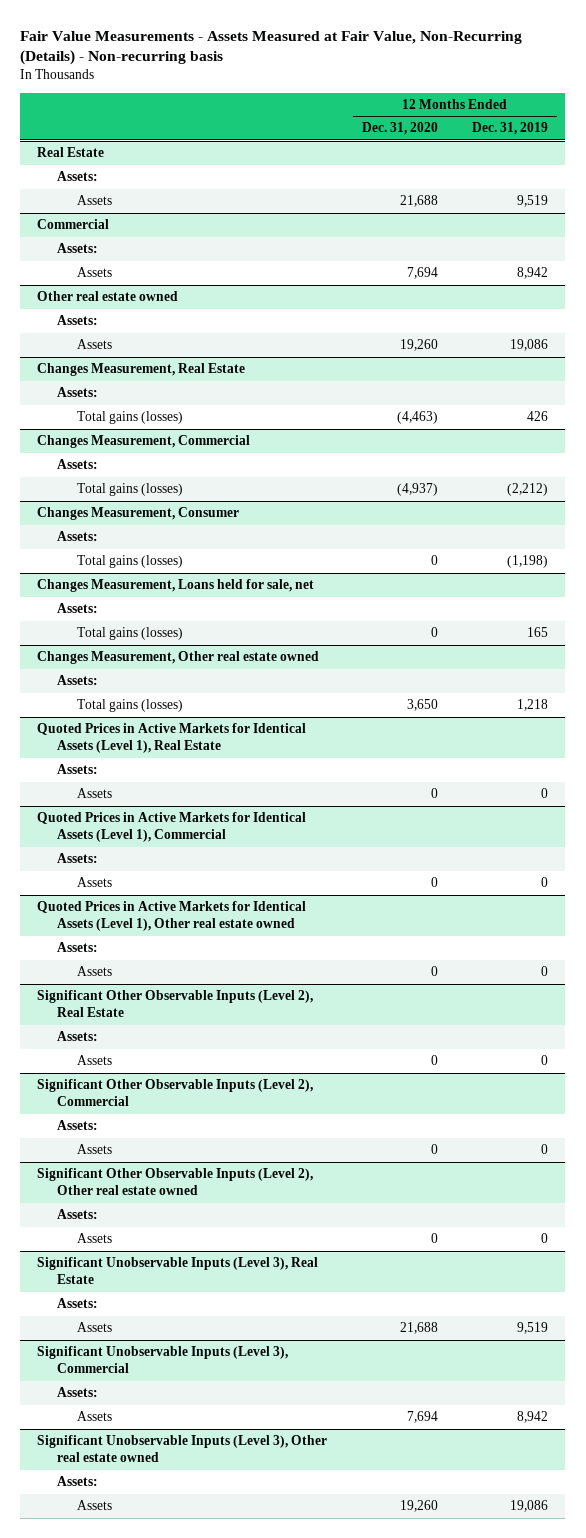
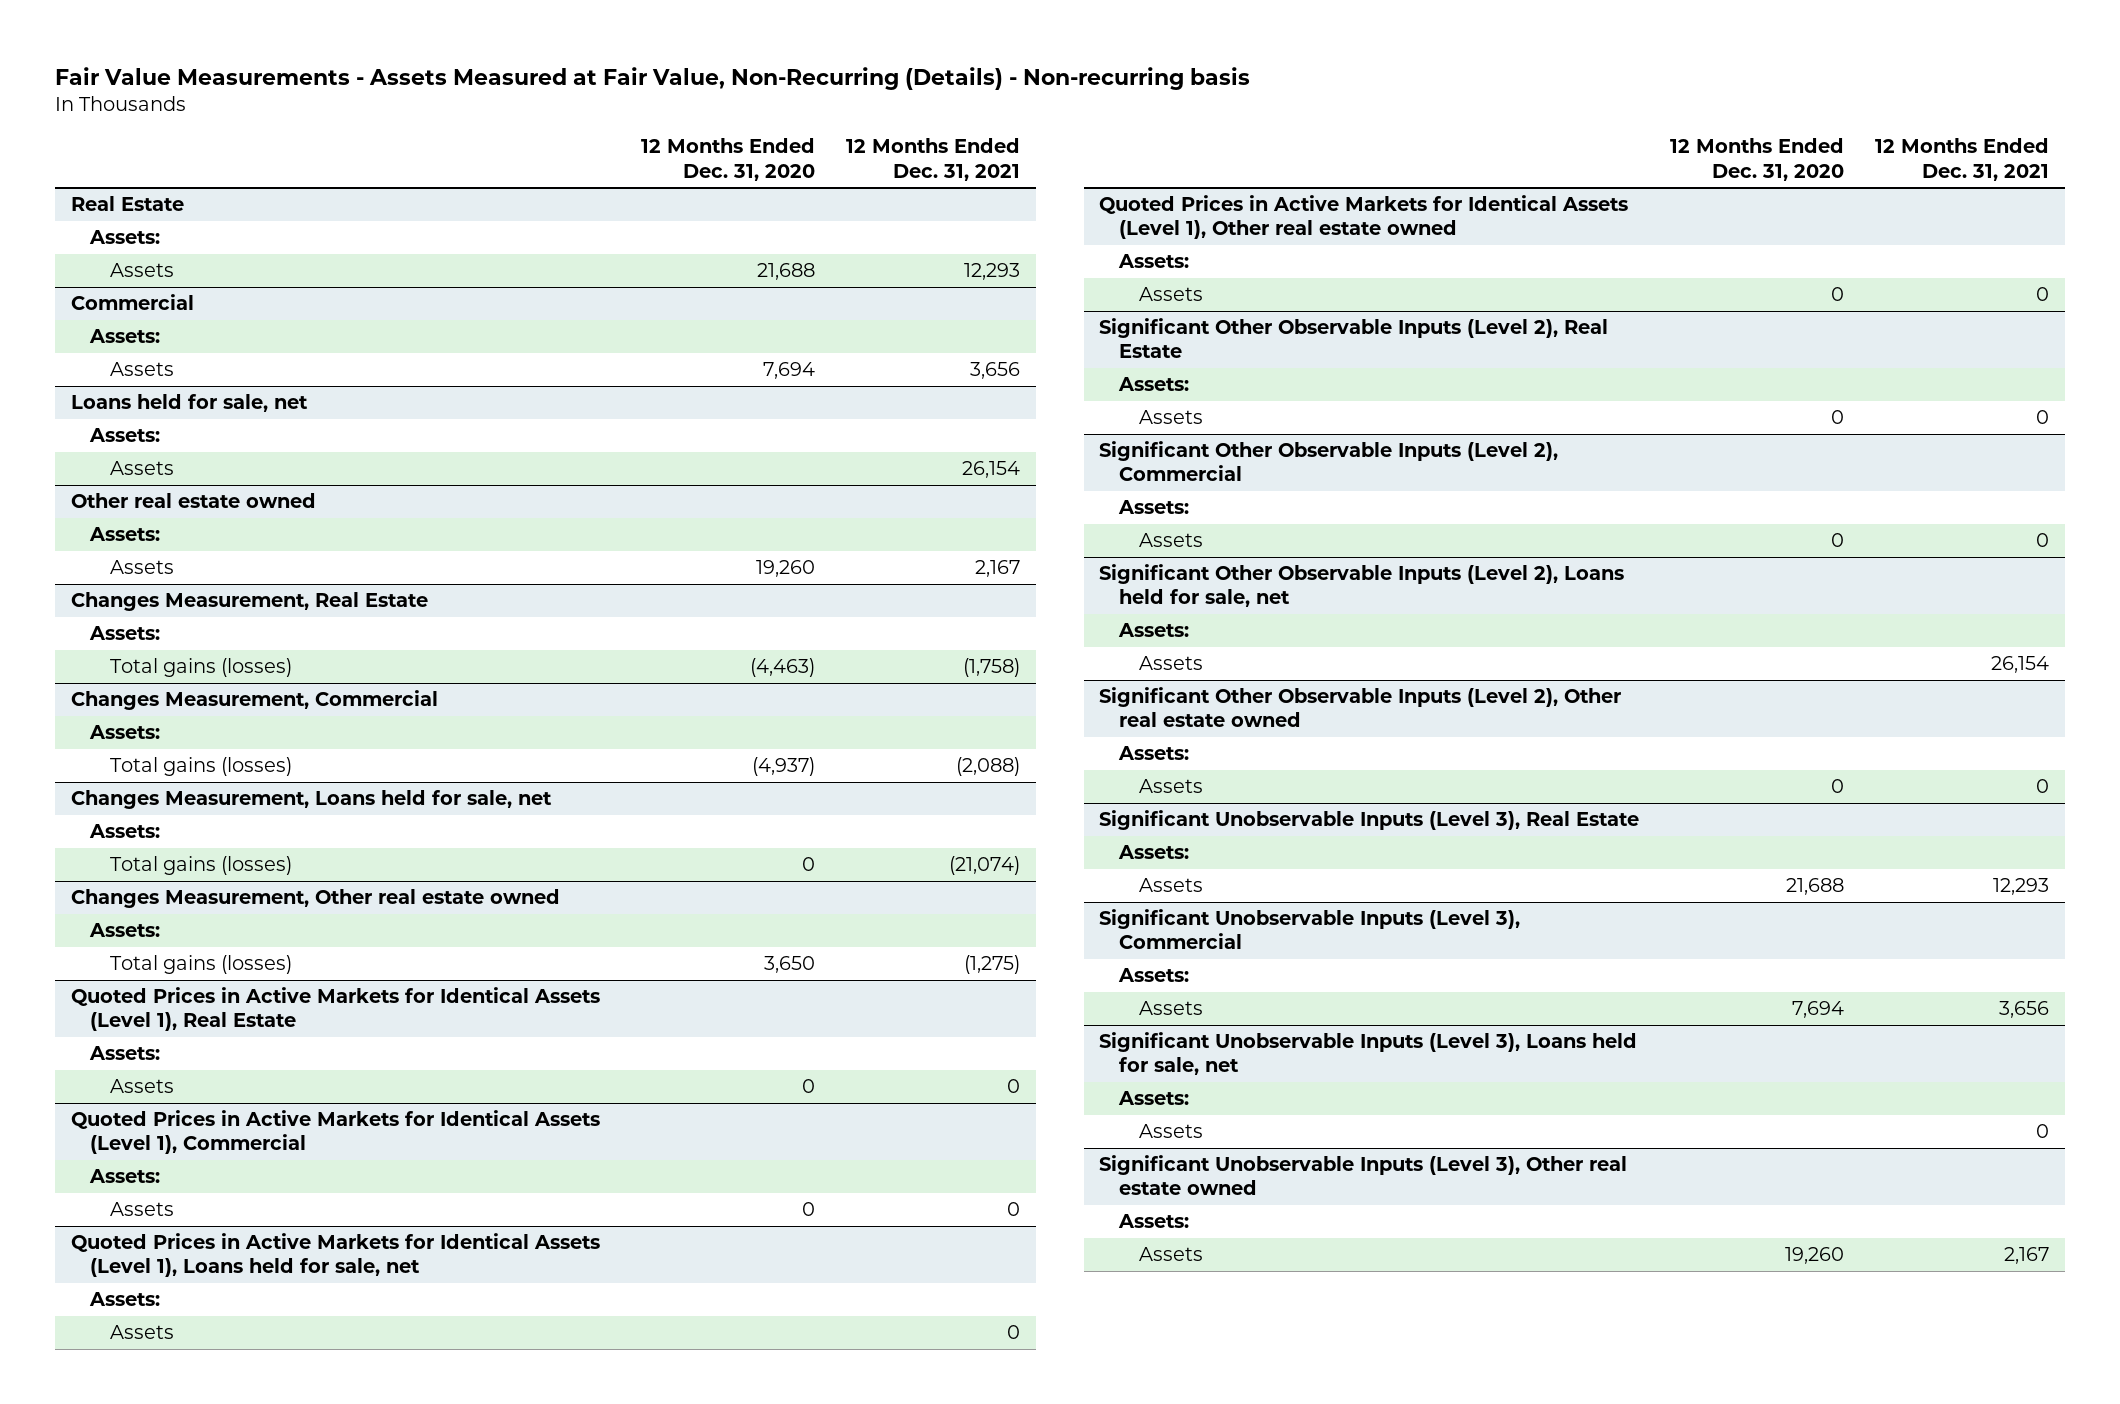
- | 12 Months Ended Dec. 31, 2020 | 12 Months Ended Dec. 31, 2019
+ | 12 Months Ended Dec. 31, 2020 | 12 Months Ended Dec. 31, 2021
+ Loans held for sale, net
+ Assets:
+ Assets | | 26,154
- Changes Measurement, Consumer
- Assets:
- Total gains (losses) | 0 | (1,198)
+ Quoted Prices in Active Markets for Identical Assets (Level 1), Loans held for sale, net
+ Assets:
+ Assets | | 0
+ Significant Other Observable Inputs (Level 2), Loans held for sale, net
+ Assets:
+ Assets | | 26,154
+ Significant Unobservable Inputs (Level 3), Loans held for sale, net
+ Assets:
+ Assets | | 0

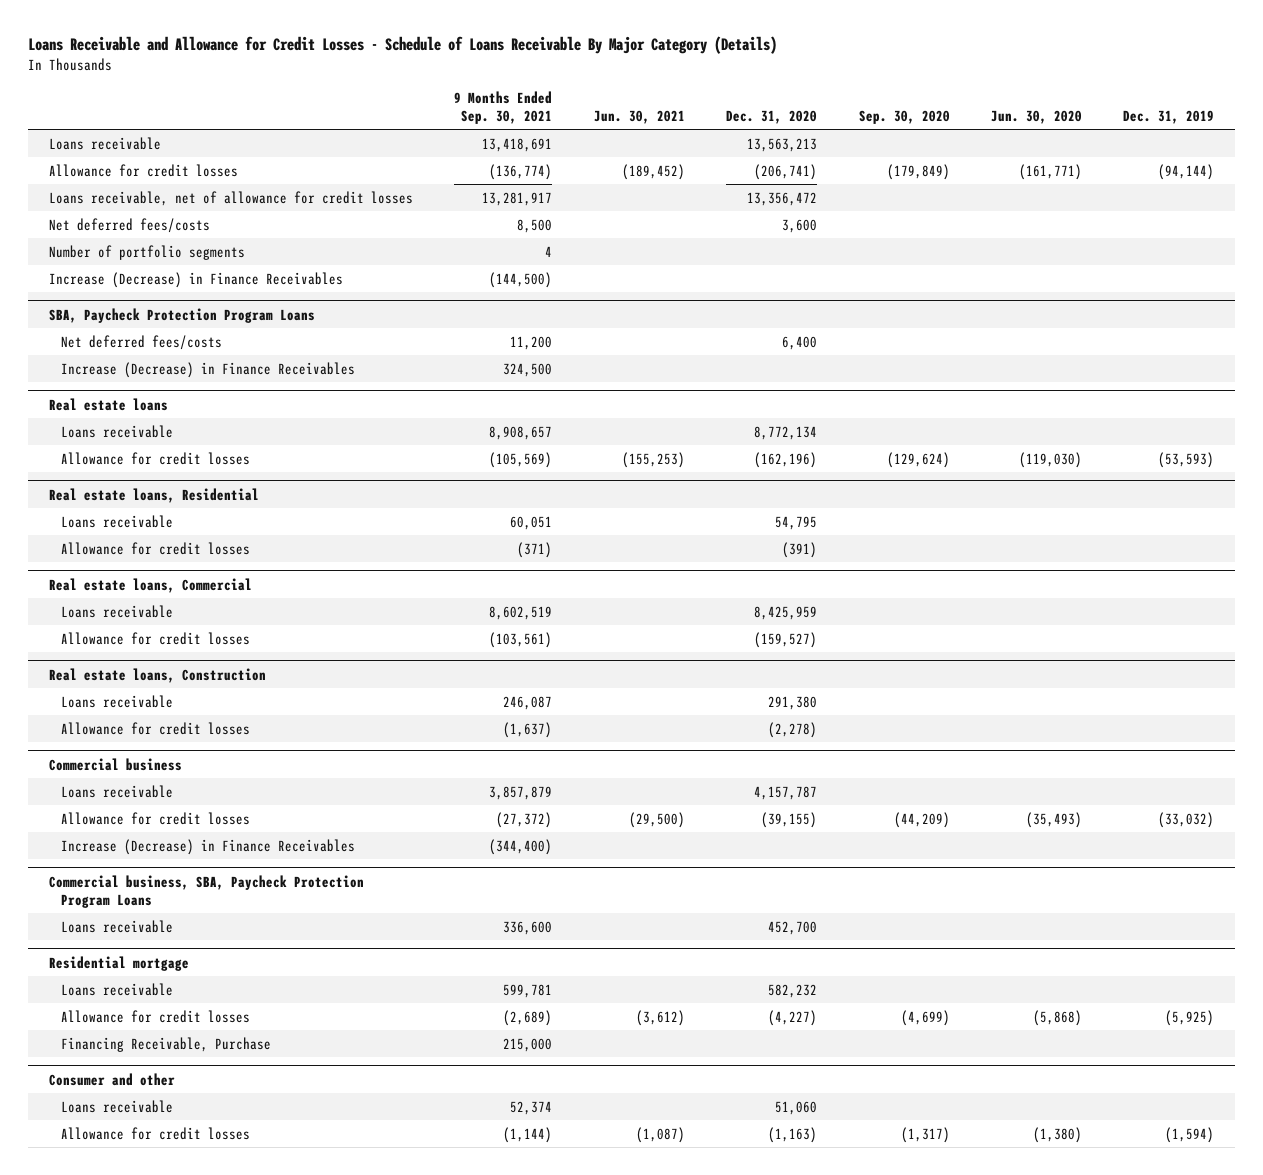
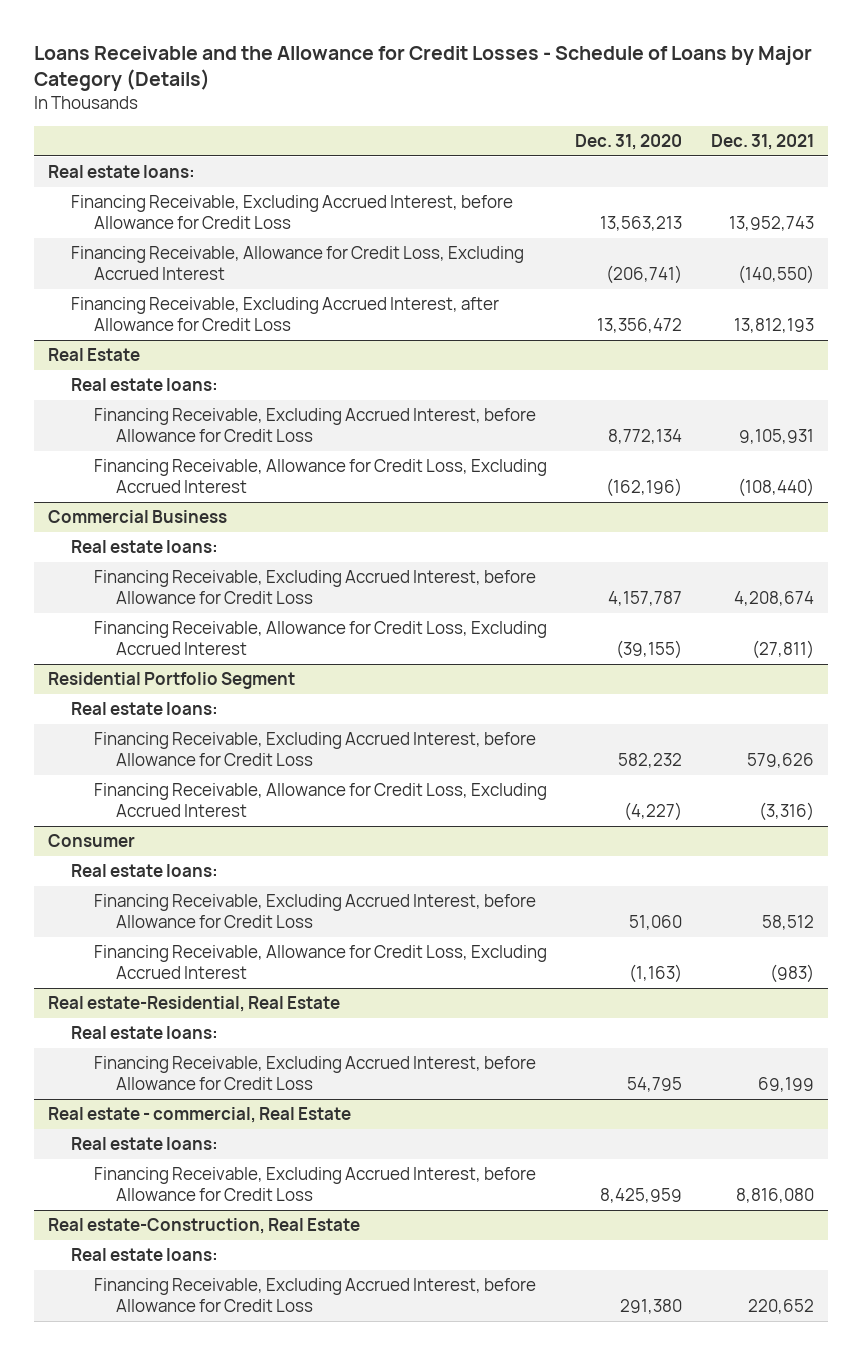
- Loans Receivable and Allowance for Credit Losses - Schedule of Loans Receivable By Major Category (Details)
+ Loans Receivable and the Allowance for Credit Losses - Schedule of Loans by Major Category (Details)
- | 9 Months Ended Sep. 30, 2021 | Jun. 30, 2021 | Dec. 31, 2020 | Sep. 30, 2020 | Jun. 30, 2020 | Dec. 31, 2019
+ | Dec. 31, 2020 | Dec. 31, 2021
- Loans receivable | 13,418,691 | | 13,563,213 | | |
- Allowance for credit losses | (136,774) | (189,452) | (206,741) | (179,849) | (161,771) | (94,144)
- Loans receivable, net of allowance for credit losses | 13,281,917 | | 13,356,472 | | |
- Net deferred fees/costs | 8,500 | | 3,600 | | |
- Number of portfolio segments | 4 | | | | |
- Increase (Decrease) in Finance Receivables | (144,500) | | | | |
- SBA, Paycheck Protection Program Loans
- Net deferred fees/costs | 11,200 | | 6,400 | | |
- Increase (Decrease) in Finance Receivables | 324,500 | | | | |
- Real estate loans
- Loans receivable | 8,908,657 | | 8,772,134 | | |
- Allowance for credit losses | (105,569) | (155,253) | (162,196) | (129,624) | (119,030) | (53,593)
- Real estate loans, Residential
- Loans receivable | 60,051 | | 54,795 | | |
- Allowance for credit losses | (371) | | (391) | | |
- Real estate loans, Commercial
- Loans receivable | 8,602,519 | | 8,425,959 | | |
- Allowance for credit losses | (103,561) | | (159,527) | | |
- Real estate loans, Construction
- Loans receivable | 246,087 | | 291,380 | | |
- Allowance for credit losses | (1,637) | | (2,278) | | |
- Commercial business
- Loans receivable | 3,857,879 | | 4,157,787 | | |
- Allowance for credit losses | (27,372) | (29,500) | (39,155) | (44,209) | (35,493) | (33,032)
- Increase (Decrease) in Finance Receivables | (344,400) | | | | |
- Commercial business, SBA, Paycheck Protection Program Loans
- Loans receivable | 336,600 | | 452,700 | | |
- Residential mortgage
- Loans receivable | 599,781 | | 582,232 | | |
- Allowance for credit losses | (2,689) | (3,612) | (4,227) | (4,699) | (5,868) | (5,925)
- Financing Receivable, Purchase | 215,000 | | | | |
- Consumer and other
- Loans receivable | 52,374 | | 51,060 | | |
- Allowance for credit losses | (1,144) | (1,087) | (1,163) | (1,317) | (1,380) | (1,594)
+ Real estate loans:
+ Financing Receivable, Excluding Accrued Interest, before Allowance for Credit Loss | 13,563,213 | 13,952,743
+ Financing Receivable, Allowance for Credit Loss, Excluding Accrued Interest | (206,741) | (140,550)
+ Financing Receivable, Excluding Accrued Interest, after Allowance for Credit Loss | 13,356,472 | 13,812,193
+ Real Estate
+ Real estate loans:
+ Financing Receivable, Excluding Accrued Interest, before Allowance for Credit Loss | 8,772,134 | 9,105,931
+ Financing Receivable, Allowance for Credit Loss, Excluding Accrued Interest | (162,196) | (108,440)
+ Commercial Business
+ Real estate loans:
+ Financing Receivable, Excluding Accrued Interest, before Allowance for Credit Loss | 4,157,787 | 4,208,674
+ Financing Receivable, Allowance for Credit Loss, Excluding Accrued Interest | (39,155) | (27,811)
+ Residential Portfolio Segment
+ Real estate loans:
+ Financing Receivable, Excluding Accrued Interest, before Allowance for Credit Loss | 582,232 | 579,626
+ Financing Receivable, Allowance for Credit Loss, Excluding Accrued Interest | (4,227) | (3,316)
+ Consumer
+ Real estate loans:
+ Financing Receivable, Excluding Accrued Interest, before Allowance for Credit Loss | 51,060 | 58,512
+ Financing Receivable, Allowance for Credit Loss, Excluding Accrued Interest | (1,163) | (983)
+ Real estate-Residential, Real Estate
+ Real estate loans:
+ Financing Receivable, Excluding Accrued Interest, before Allowance for Credit Loss | 54,795 | 69,199
+ Real estate - commercial, Real Estate
+ Real estate loans:
+ Financing Receivable, Excluding Accrued Interest, before Allowance for Credit Loss | 8,425,959 | 8,816,080
+ Real estate-Construction, Real Estate
+ Real estate loans:
+ Financing Receivable, Excluding Accrued Interest, before Allowance for Credit Loss | 291,380 | 220,652

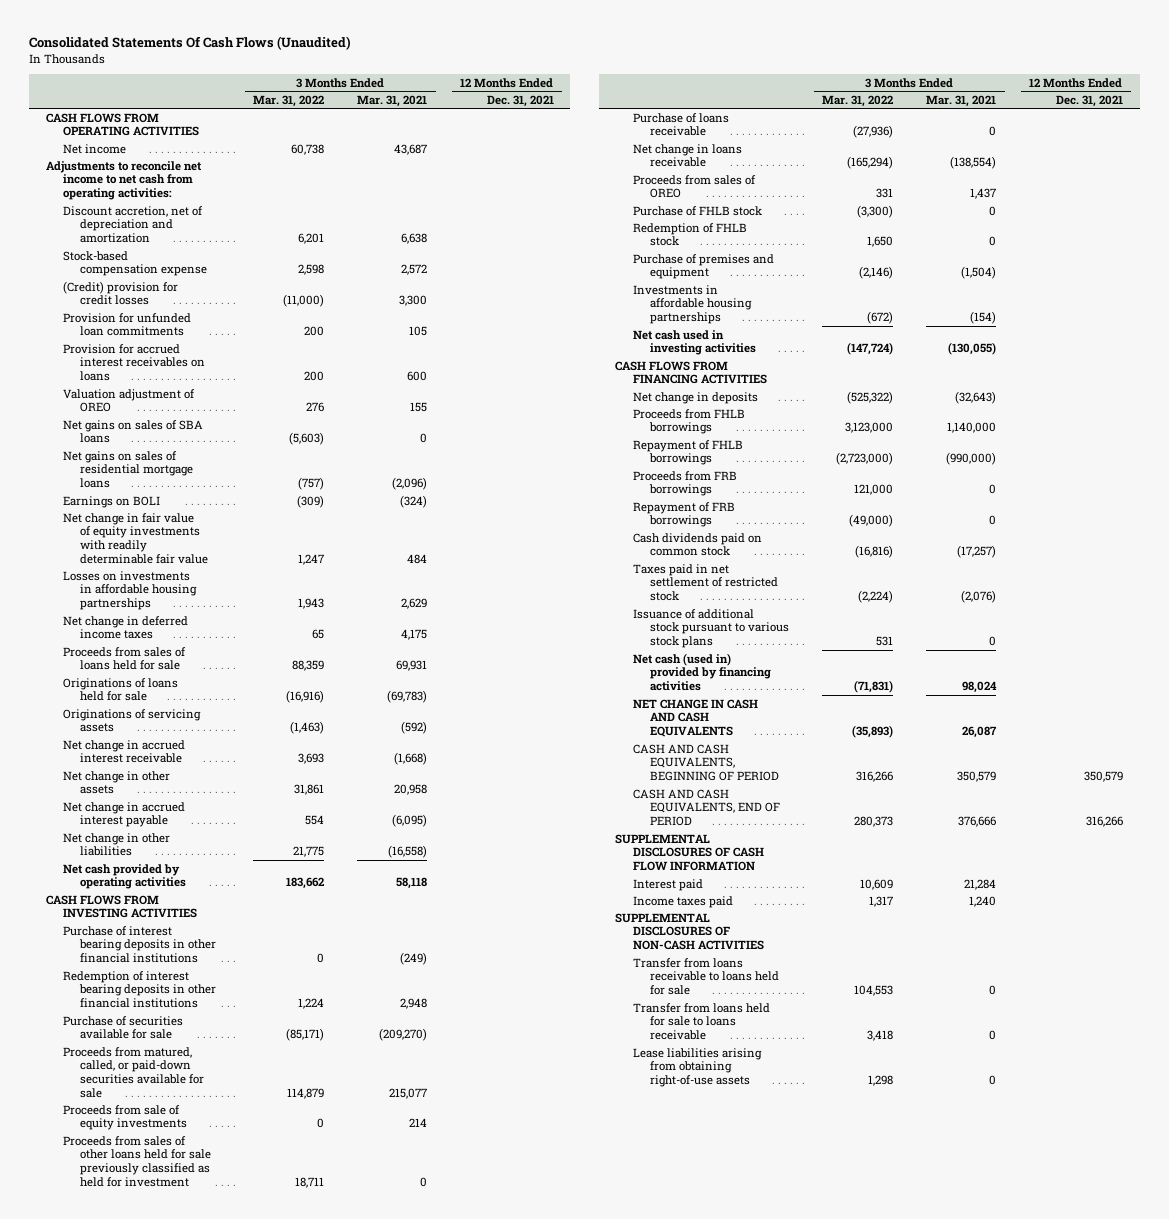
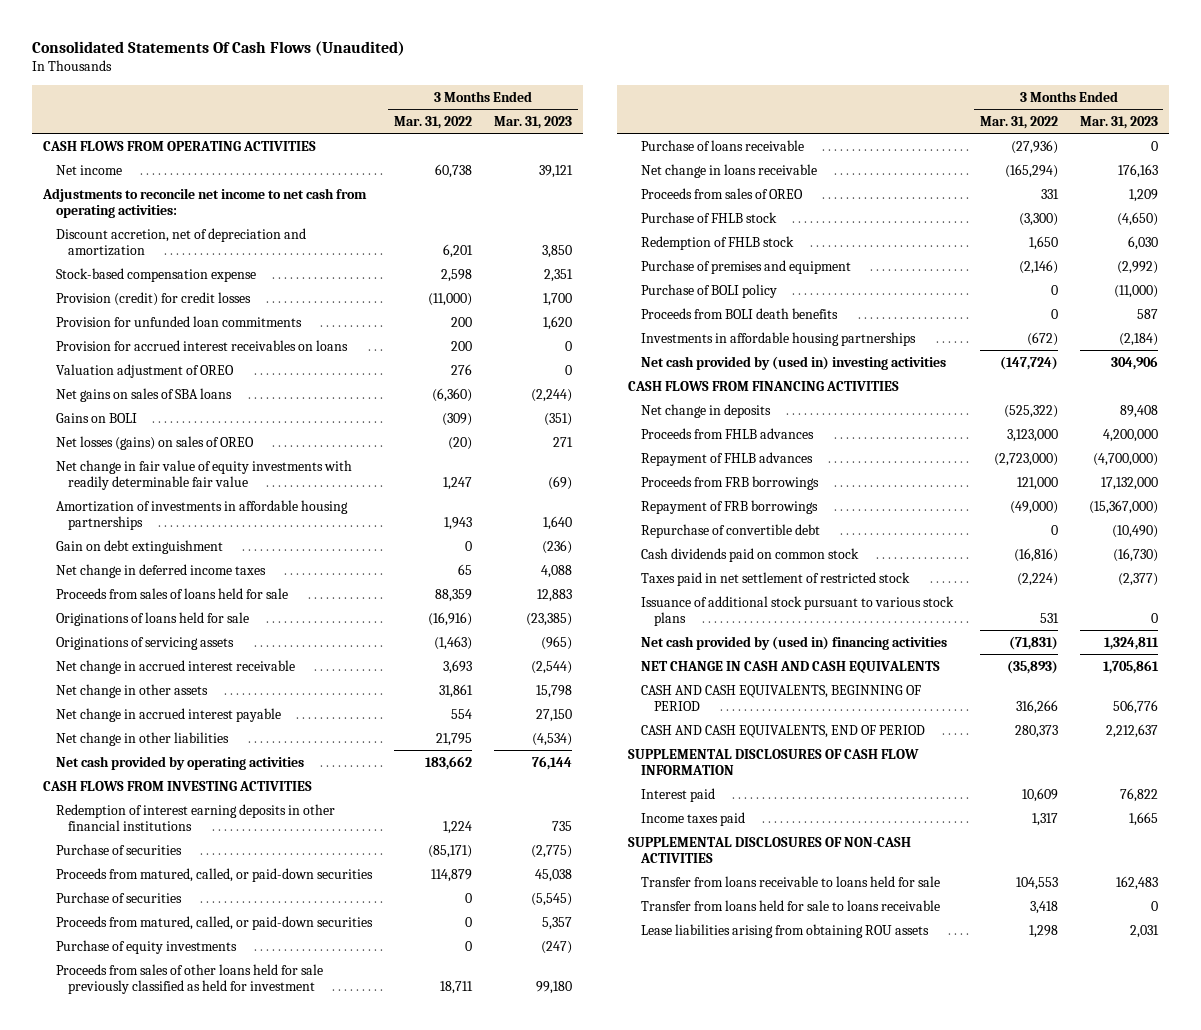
- | 3 Months Ended Mar. 31, 2022 | 3 Months Ended Mar. 31, 2021 | 12 Months Ended Dec. 31, 2021
+ | 3 Months Ended Mar. 31, 2022 | 3 Months Ended Mar. 31, 2023
- (Credit) provision for credit losses | (11,000) | 3,300 |
+ Provision (credit) for credit losses | (11,000) | 1,700
- Net gains on sales of SBA loans | (5,603) | 0 |
- Net gains on sales of residential mortgage loans | (757) | (2,096) |
- Earnings on BOLI | (309) | (324) |
+ Net gains on sales of SBA loans | (6,360) | (2,244)
+ Gains on BOLI | (309) | (351)
+ Net losses (gains) on sales of OREO | (20) | 271
- Losses on investments in affordable housing partnerships | 1,943 | 2,629 |
+ Amortization of investments in affordable housing partnerships | 1,943 | 1,640
+ Gain on debt extinguishment | 0 | (236)
- Net change in other liabilities | 21,775 | (16,558) |
+ Net change in other liabilities | 21,795 | (4,534)
- Purchase of interest bearing deposits in other financial institutions | 0 | (249) |
- Redemption of interest bearing deposits in other financial institutions | 1,224 | 2,948 |
- Purchase of securities available for sale | (85,171) | (209,270) |
- Proceeds from matured, called, or paid-down securities available for sale | 114,879 | 215,077 |
- Proceeds from sale of equity investments | 0 | 214 |
+ Redemption of interest earning deposits in other financial institutions | 1,224 | 735
+ Purchase of securities | (85,171) | (2,775)
+ Proceeds from matured, called, or paid-down securities | 114,879 | 45,038
+ Purchase of securities | 0 | (5,545)
+ Proceeds from matured, called, or paid-down securities | 0 | 5,357
+ Purchase of equity investments | 0 | (247)
+ Purchase of BOLI policy | 0 | (11,000)
+ Proceeds from BOLI death benefits | 0 | 587
- Net cash used in investing activities | (147,724) | (130,055) |
+ Net cash provided by (used in) investing activities | (147,724) | 304,906
- Proceeds from FHLB borrowings | 3,123,000 | 1,140,000 |
- Repayment of FHLB borrowings | (2,723,000) | (990,000) |
+ Proceeds from FHLB advances | 3,123,000 | 4,200,000
+ Repayment of FHLB advances | (2,723,000) | (4,700,000)
+ Repurchase of convertible debt | 0 | (10,490)
- Net cash (used in) provided by financing activities | (71,831) | 98,024 |
+ Net cash provided by (used in) financing activities | (71,831) | 1,324,811
- Lease liabilities arising from obtaining right-of-use assets | 1,298 | 0 |
+ Lease liabilities arising from obtaining ROU assets | 1,298 | 2,031

